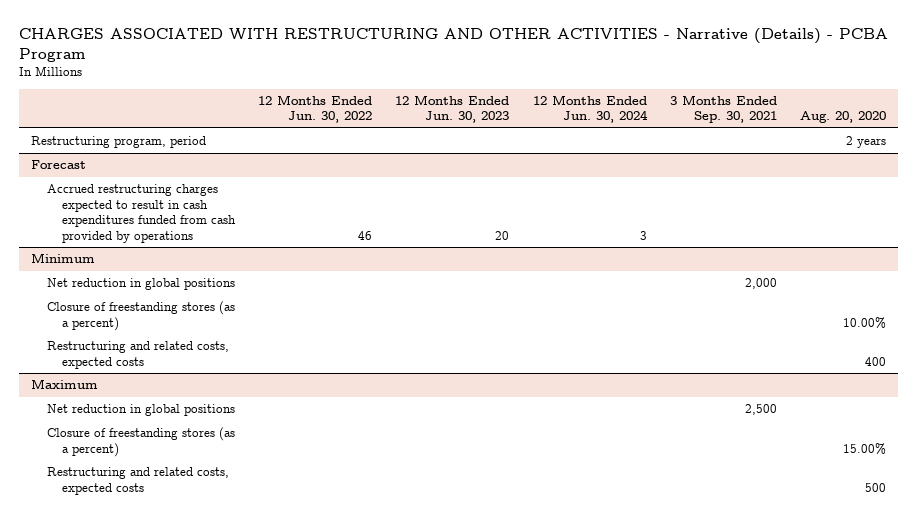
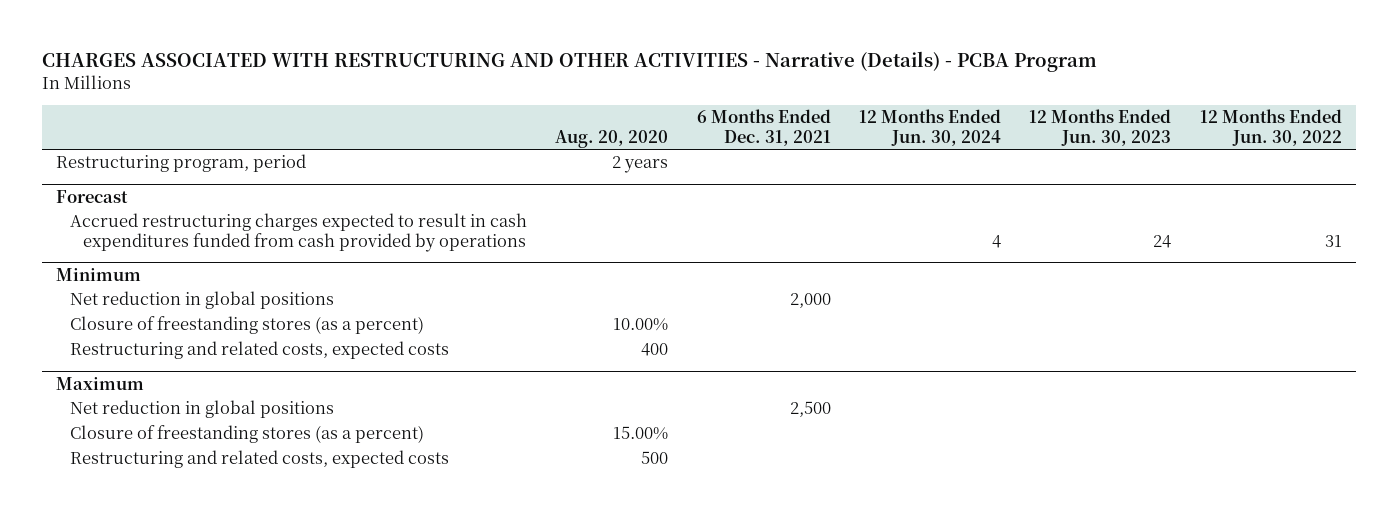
- | 12 Months Ended Jun. 30, 2022 | 12 Months Ended Jun. 30, 2023 | 12 Months Ended Jun. 30, 2024 | 3 Months Ended Sep. 30, 2021 | Aug. 20, 2020
+ | Aug. 20, 2020 | 6 Months Ended Dec. 31, 2021 | 12 Months Ended Jun. 30, 2024 | 12 Months Ended Jun. 30, 2023 | 12 Months Ended Jun. 30, 2022
@ Forecast
- Accrued restructuring charges expected to result in cash expenditures funded from cash provided by operations | 46 | 20 | 3 | |
+ Accrued restructuring charges expected to result in cash expenditures funded from cash provided by operations | | | 4 | 24 | 31

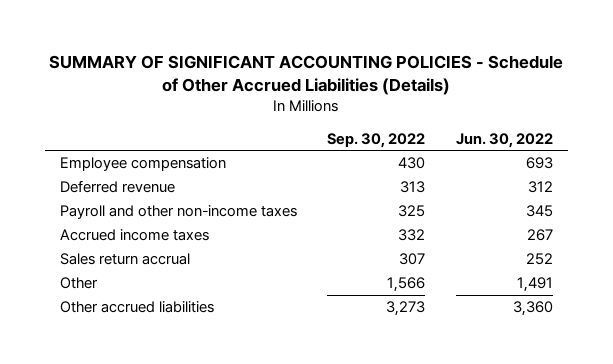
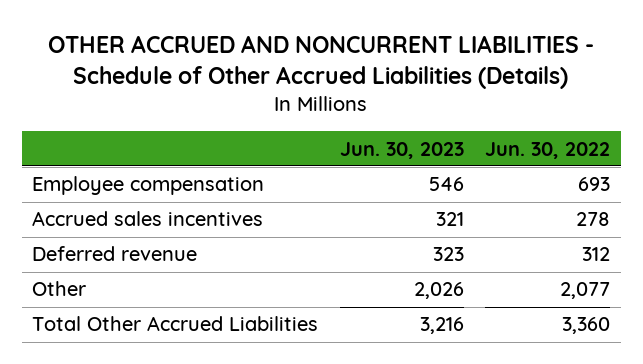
- SUMMARY OF SIGNIFICANT ACCOUNTING POLICIES - Schedule of Other Accrued Liabilities (Details)
+ OTHER ACCRUED AND NONCURRENT LIABILITIES - Schedule of Other Accrued Liabilities (Details)
- | Sep. 30, 2022 | Jun. 30, 2022
+ | Jun. 30, 2023 | Jun. 30, 2022
+ Accrued sales incentives | 321 | 278
- Payroll and other non-income taxes | 325 | 345
- Accrued income taxes | 332 | 267
- Sales return accrual | 307 | 252
- Other | 1,566 | 1,491
- Other accrued liabilities | 3,273 | 3,360
+ Other | 2,026 | 2,077
+ Total Other Accrued Liabilities | 3,216 | 3,360

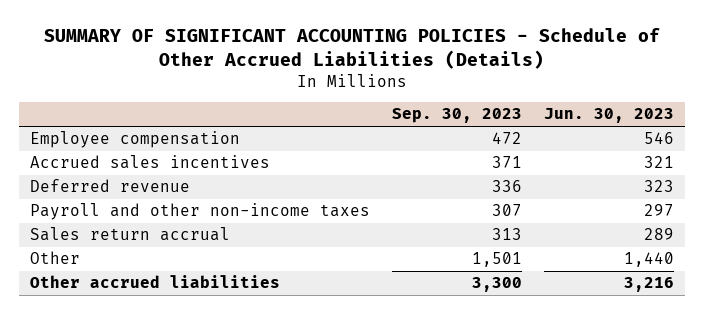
- OTHER ACCRUED AND NONCURRENT LIABILITIES - Schedule of Other Accrued Liabilities (Details)
+ SUMMARY OF SIGNIFICANT ACCOUNTING POLICIES - Schedule of Other Accrued Liabilities (Details)
- | Jun. 30, 2023 | Jun. 30, 2022
+ | Sep. 30, 2023 | Jun. 30, 2023
- Other | 2,026 | 2,077
- Total Other Accrued Liabilities | 3,216 | 3,360
+ Payroll and other non-income taxes | 307 | 297
+ Sales return accrual | 313 | 289
+ Other | 1,501 | 1,440
+ Other accrued liabilities | 3,300 | 3,216

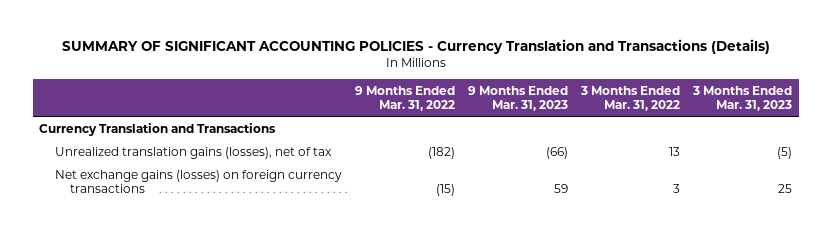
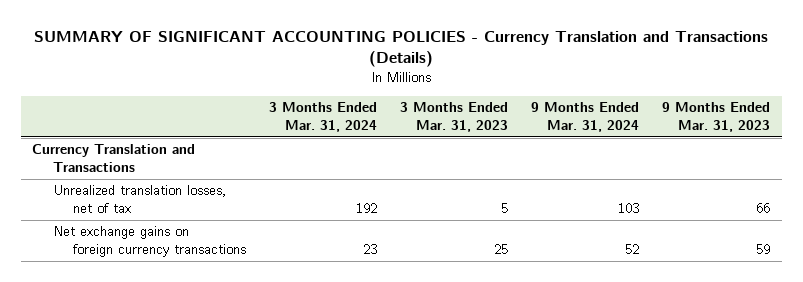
- | 9 Months Ended Mar. 31, 2022 | 9 Months Ended Mar. 31, 2023 | 3 Months Ended Mar. 31, 2022 | 3 Months Ended Mar. 31, 2023
+ | 3 Months Ended Mar. 31, 2024 | 3 Months Ended Mar. 31, 2023 | 9 Months Ended Mar. 31, 2024 | 9 Months Ended Mar. 31, 2023
- Unrealized translation gains (losses), net of tax | (182) | (66) | 13 | (5)
- Net exchange gains (losses) on foreign currency transactions | (15) | 59 | 3 | 25
+ Unrealized translation losses, net of tax | 192 | 5 | 103 | 66
+ Net exchange gains on foreign currency transactions | 23 | 25 | 52 | 59

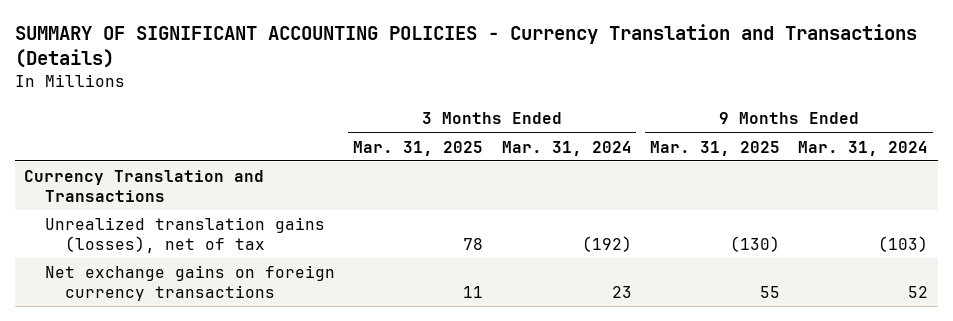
- | 3 Months Ended Mar. 31, 2024 | 3 Months Ended Mar. 31, 2023 | 9 Months Ended Mar. 31, 2024 | 9 Months Ended Mar. 31, 2023
+ | 3 Months Ended Mar. 31, 2025 | 3 Months Ended Mar. 31, 2024 | 9 Months Ended Mar. 31, 2025 | 9 Months Ended Mar. 31, 2024
- Unrealized translation losses, net of tax | 192 | 5 | 103 | 66
+ Unrealized translation gains (losses), net of tax | 78 | (192) | (130) | (103)

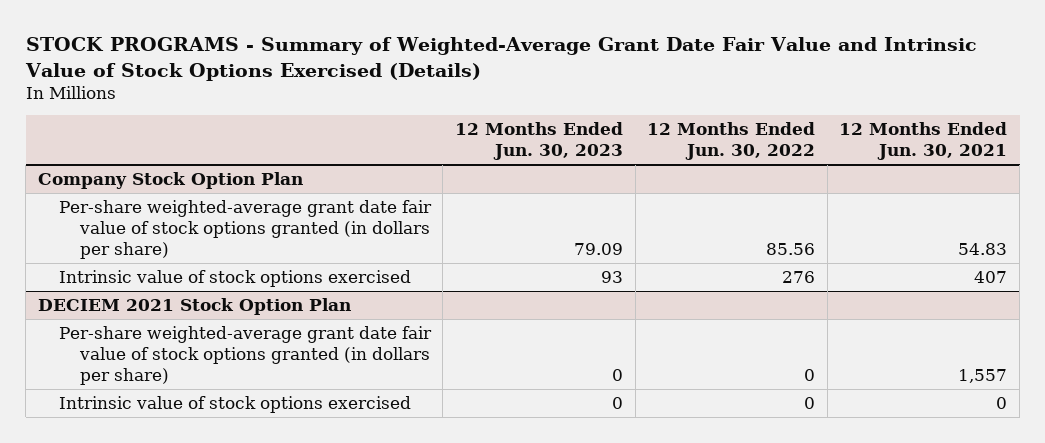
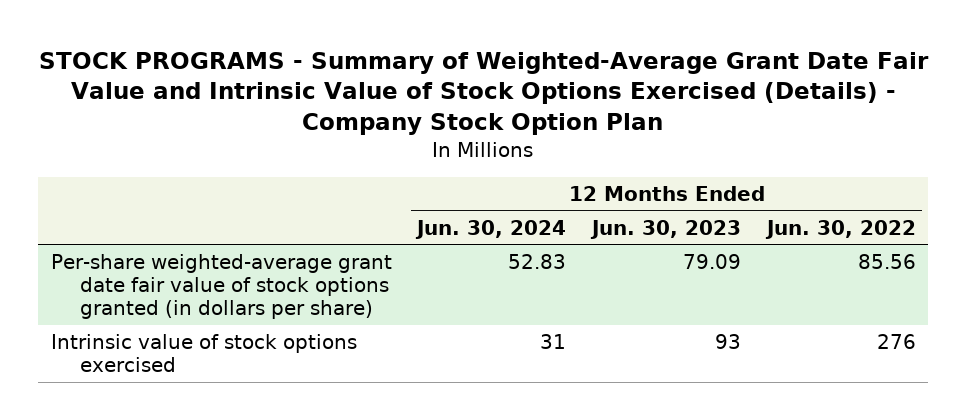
- STOCK PROGRAMS - Summary of Weighted-Average Grant Date Fair Value and Intrinsic Value of Stock Options Exercised (Details)
+ STOCK PROGRAMS - Summary of Weighted-Average Grant Date Fair Value and Intrinsic Value of Stock Options Exercised (Details) - Company Stock Option Plan
- | 12 Months Ended Jun. 30, 2023 | 12 Months Ended Jun. 30, 2022 | 12 Months Ended Jun. 30, 2021
+ | 12 Months Ended Jun. 30, 2024 | 12 Months Ended Jun. 30, 2023 | 12 Months Ended Jun. 30, 2022
- Company Stock Option Plan
- DECIEM 2021 Stock Option Plan
- Per-share weighted-average grant date fair value of stock options granted (in dollars per share) | 0 | 0 | 1,557
- Intrinsic value of stock options exercised | 0 | 0 | 0

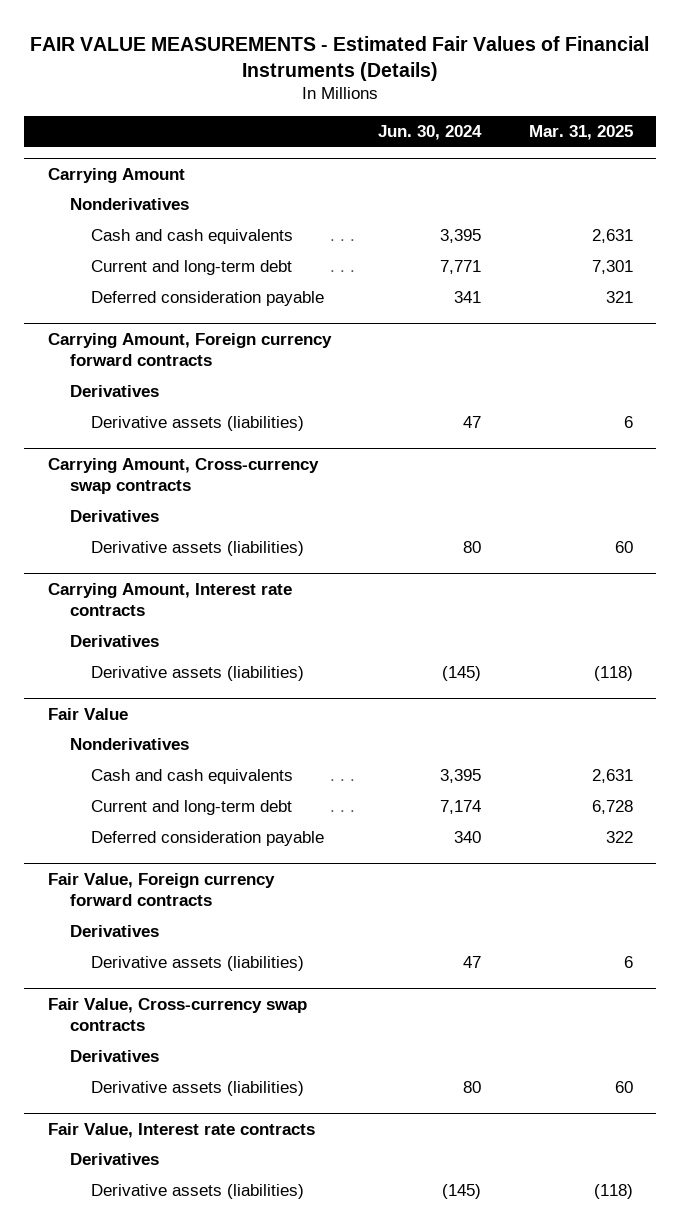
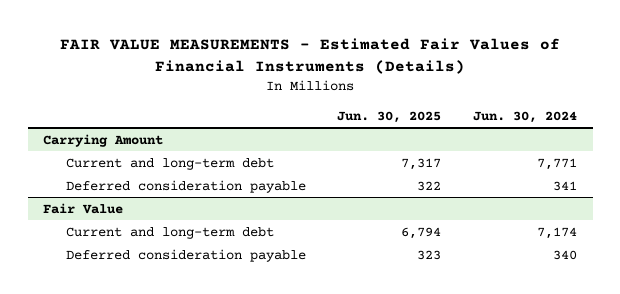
- | Jun. 30, 2024 | Mar. 31, 2025
+ | Jun. 30, 2025 | Jun. 30, 2024
@ Carrying Amount
- Nonderivatives
- Cash and cash equivalents | 3,395 | 2,631
- Carrying Amount, Foreign currency forward contracts
- Derivatives
- Derivative assets (liabilities) | 47 | 6
- Carrying Amount, Cross-currency swap contracts
- Derivatives
- Derivative assets (liabilities) | 80 | 60
- Carrying Amount, Interest rate contracts
- Derivatives
- Derivative assets (liabilities) | (145) | (118)
@ Fair Value
- Nonderivatives
- Cash and cash equivalents | 3,395 | 2,631
- Fair Value, Foreign currency forward contracts
- Derivatives
- Derivative assets (liabilities) | 47 | 6
- Fair Value, Cross-currency swap contracts
- Derivatives
- Derivative assets (liabilities) | 80 | 60
- Fair Value, Interest rate contracts
- Derivatives
- Derivative assets (liabilities) | (145) | (118)

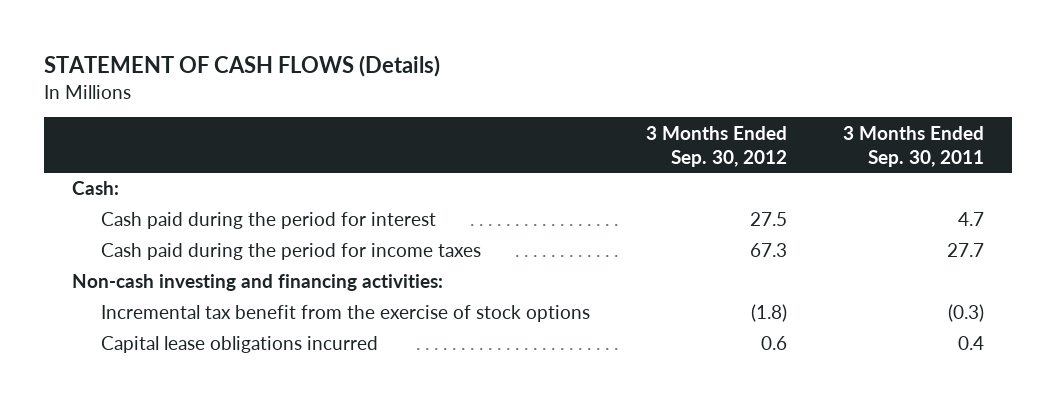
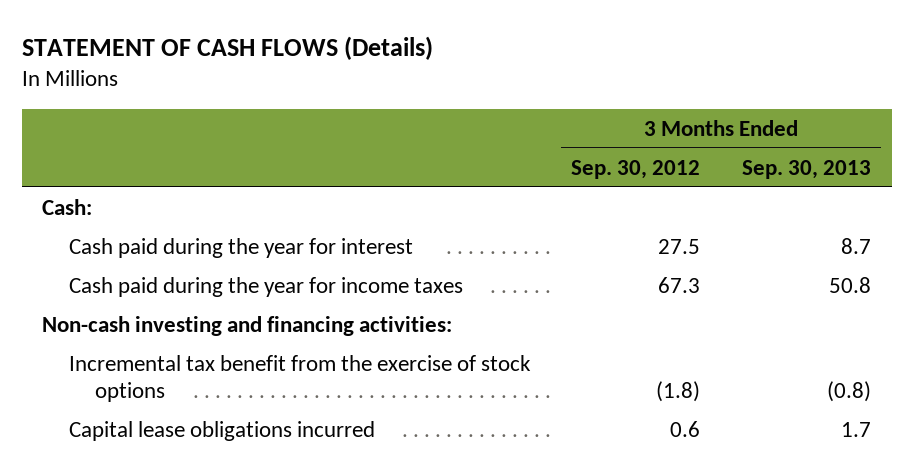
- | 3 Months Ended Sep. 30, 2012 | 3 Months Ended Sep. 30, 2011
+ | 3 Months Ended Sep. 30, 2012 | 3 Months Ended Sep. 30, 2013
- Cash paid during the period for interest | 27.5 | 4.7
- Cash paid during the period for income taxes | 67.3 | 27.7
+ Cash paid during the year for interest | 27.5 | 8.7
+ Cash paid during the year for income taxes | 67.3 | 50.8

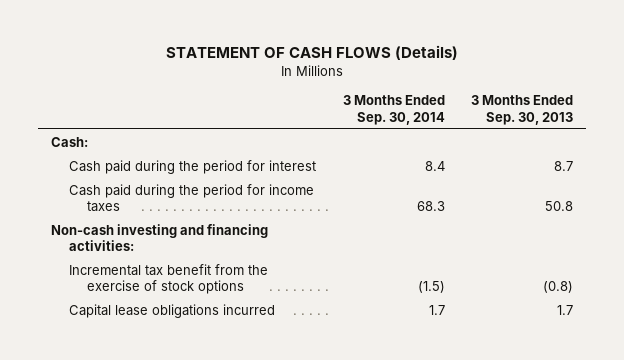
- | 3 Months Ended Sep. 30, 2012 | 3 Months Ended Sep. 30, 2013
+ | 3 Months Ended Sep. 30, 2014 | 3 Months Ended Sep. 30, 2013
- Cash paid during the year for interest | 27.5 | 8.7
- Cash paid during the year for income taxes | 67.3 | 50.8
+ Cash paid during the period for interest | 8.4 | 8.7
+ Cash paid during the period for income taxes | 68.3 | 50.8

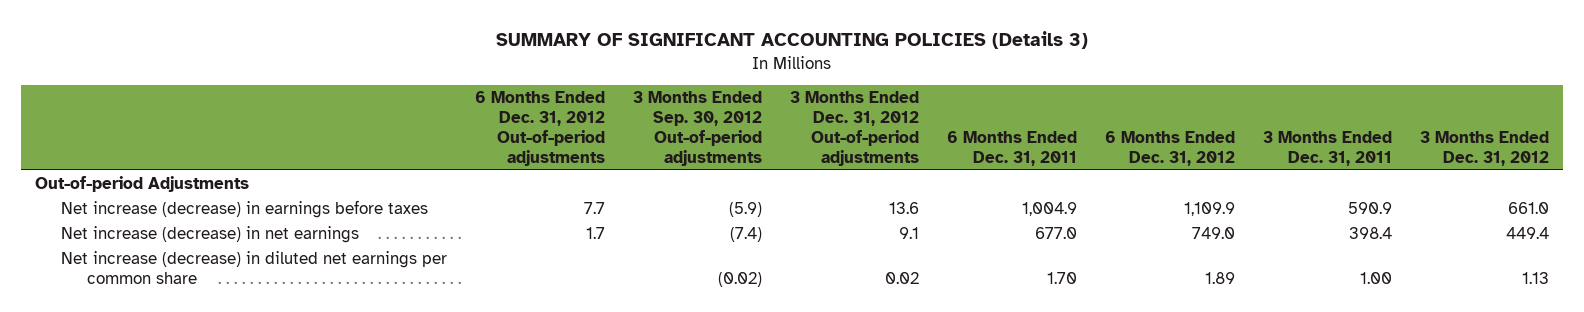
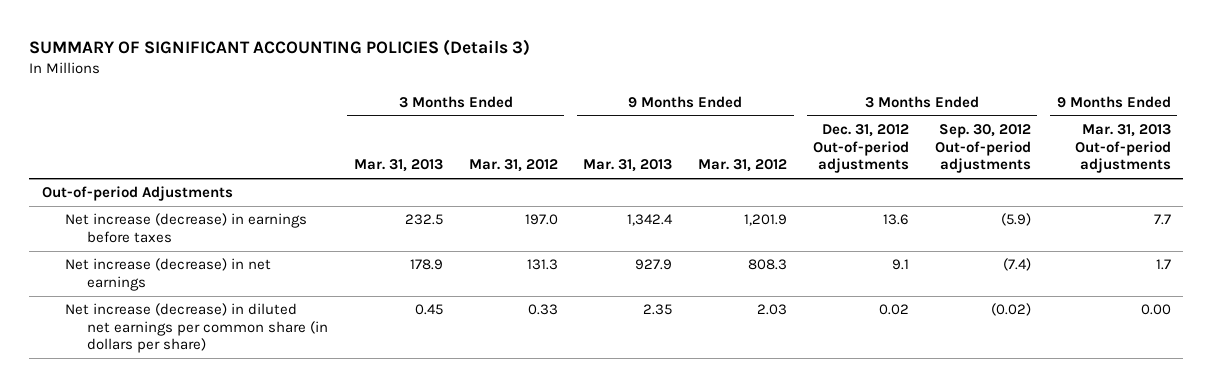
- | 6 Months Ended Dec. 31, 2012 Out-of-period adjustments | 3 Months Ended Sep. 30, 2012 Out-of-period adjustments | 3 Months Ended Dec. 31, 2012 Out-of-period adjustments | 6 Months Ended Dec. 31, 2011 | 6 Months Ended Dec. 31, 2012 | 3 Months Ended Dec. 31, 2011 | 3 Months Ended Dec. 31, 2012
+ | 3 Months Ended Mar. 31, 2013 | 3 Months Ended Mar. 31, 2012 | 9 Months Ended Mar. 31, 2013 | 9 Months Ended Mar. 31, 2012 | 3 Months Ended Dec. 31, 2012 Out-of-period adjustments | 3 Months Ended Sep. 30, 2012 Out-of-period adjustments | 9 Months Ended Mar. 31, 2013 Out-of-period adjustments
- Net increase (decrease) in diluted net earnings per common share | | (0.02) | 0.02 | 1.70 | 1.89 | 1.00 | 1.13
+ Net increase (decrease) in diluted net earnings per common share (in dollars per share) | 0.45 | 0.33 | 2.35 | 2.03 | 0.02 | (0.02) | 0.00

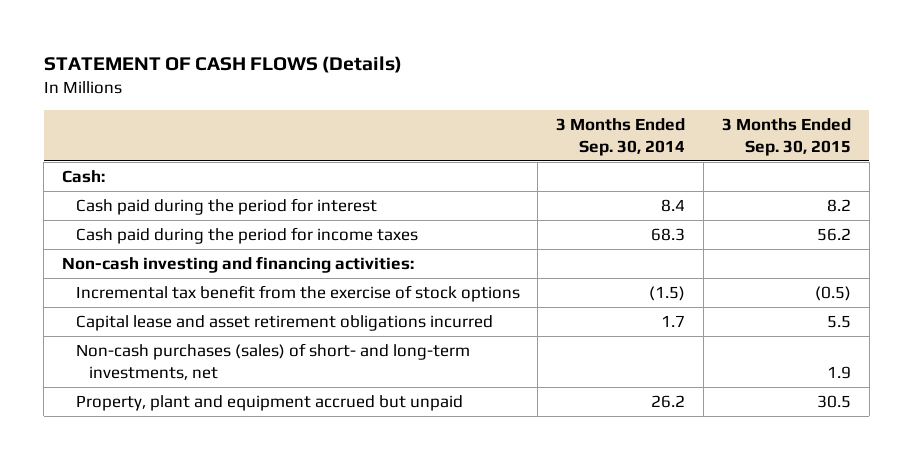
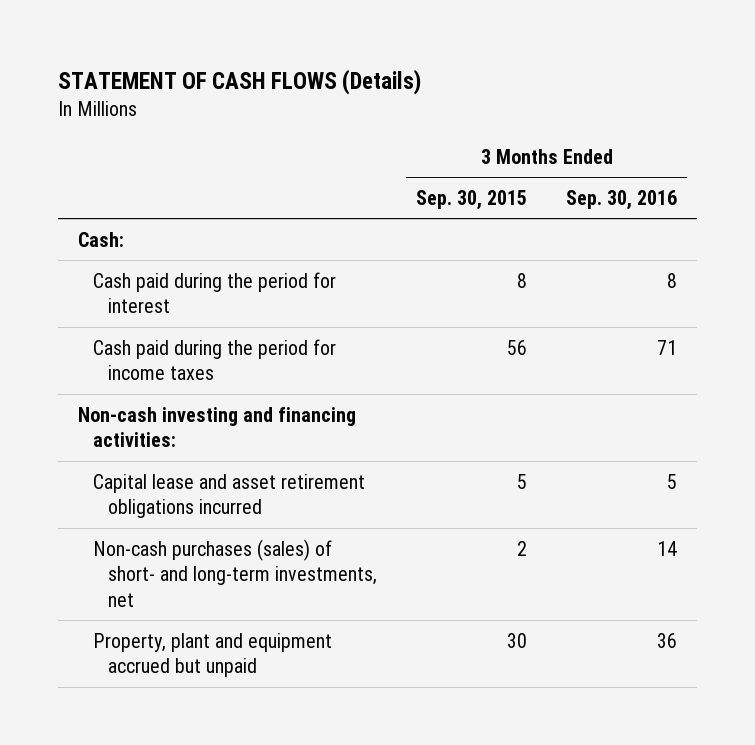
- | 3 Months Ended Sep. 30, 2014 | 3 Months Ended Sep. 30, 2015
+ | 3 Months Ended Sep. 30, 2015 | 3 Months Ended Sep. 30, 2016
- Cash paid during the period for interest | 8.4 | 8.2
- Cash paid during the period for income taxes | 68.3 | 56.2
+ Cash paid during the period for interest | 8 | 8
+ Cash paid during the period for income taxes | 56 | 71
- Incremental tax benefit from the exercise of stock options | (1.5) | (0.5)
- Capital lease and asset retirement obligations incurred | 1.7 | 5.5
- Non-cash purchases (sales) of short- and long-term investments, net | | 1.9
- Property, plant and equipment accrued but unpaid | 26.2 | 30.5
+ Capital lease and asset retirement obligations incurred | 5 | 5
+ Non-cash purchases (sales) of short- and long-term investments, net | 2 | 14
+ Property, plant and equipment accrued but unpaid | 30 | 36

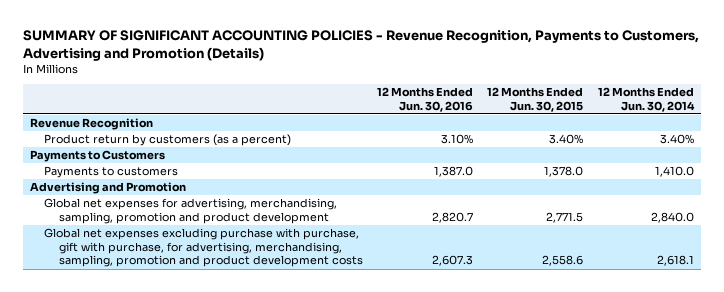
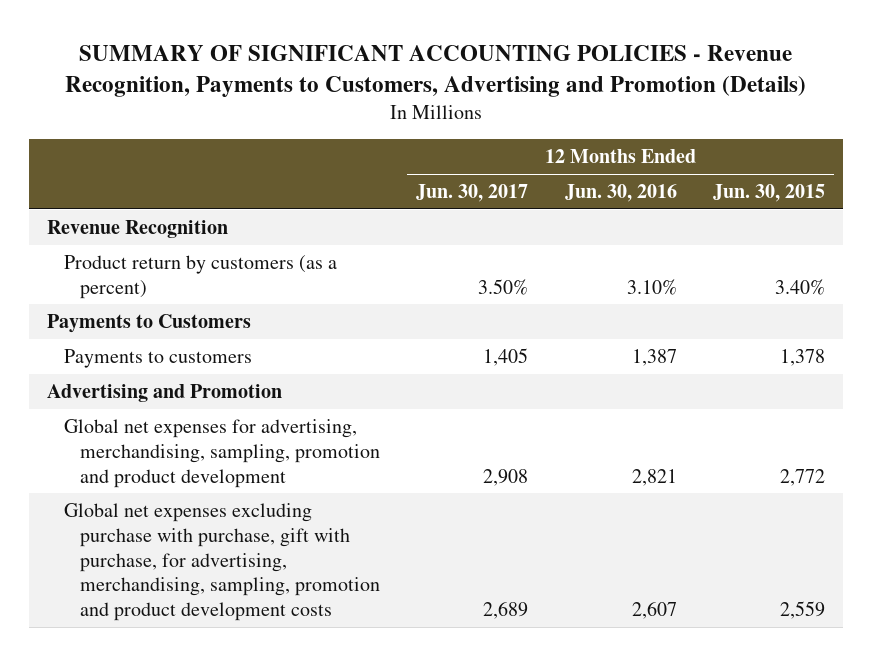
- | 12 Months Ended Jun. 30, 2016 | 12 Months Ended Jun. 30, 2015 | 12 Months Ended Jun. 30, 2014
+ | 12 Months Ended Jun. 30, 2017 | 12 Months Ended Jun. 30, 2016 | 12 Months Ended Jun. 30, 2015
- Payments to customers | 1,387.0 | 1,378.0 | 1,410.0
+ Payments to customers | 1,405 | 1,387 | 1,378
- Global net expenses for advertising, merchandising, sampling, promotion and product development | 2,820.7 | 2,771.5 | 2,840.0
- Global net expenses excluding purchase with purchase, gift with purchase, for advertising, merchandising, sampling, promotion and product development costs | 2,607.3 | 2,558.6 | 2,618.1
+ Global net expenses for advertising, merchandising, sampling, promotion and product development | 2,908 | 2,821 | 2,772
+ Global net expenses excluding purchase with purchase, gift with purchase, for advertising, merchandising, sampling, promotion and product development costs | 2,689 | 2,607 | 2,559

